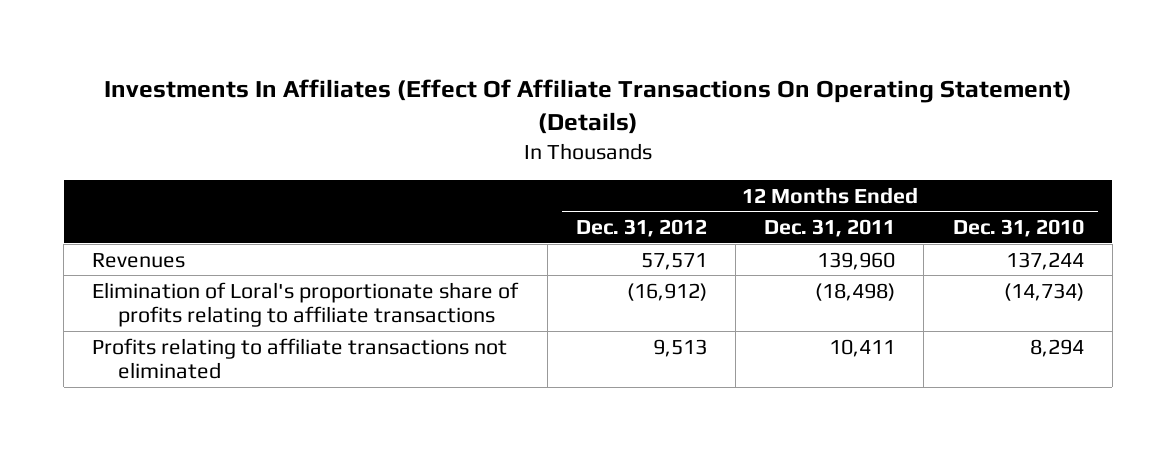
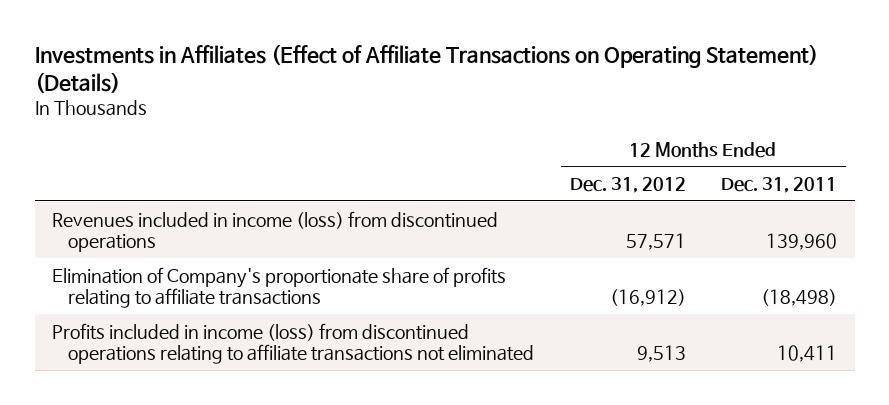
- Investments In Affiliates (Effect Of Affiliate Transactions On Operating Statement) (Details)
+ Investments in Affiliates (Effect of Affiliate Transactions on Operating Statement) (Details)
- | 12 Months Ended Dec. 31, 2012 | 12 Months Ended Dec. 31, 2011 | 12 Months Ended Dec. 31, 2010
+ | 12 Months Ended Dec. 31, 2012 | 12 Months Ended Dec. 31, 2011
- Revenues | 57,571 | 139,960 | 137,244
- Elimination of Loral's proportionate share of profits relating to affiliate transactions | (16,912) | (18,498) | (14,734)
- Profits relating to affiliate transactions not eliminated | 9,513 | 10,411 | 8,294
+ Revenues included in income (loss) from discontinued operations | 57,571 | 139,960
+ Elimination of Company's proportionate share of profits relating to affiliate transactions | (16,912) | (18,498)
+ Profits included in income (loss) from discontinued operations relating to affiliate transactions not eliminated | 9,513 | 10,411

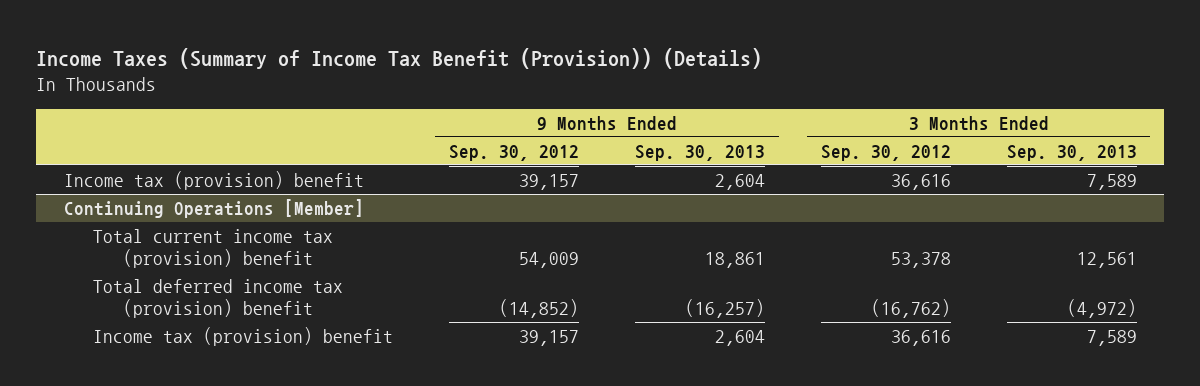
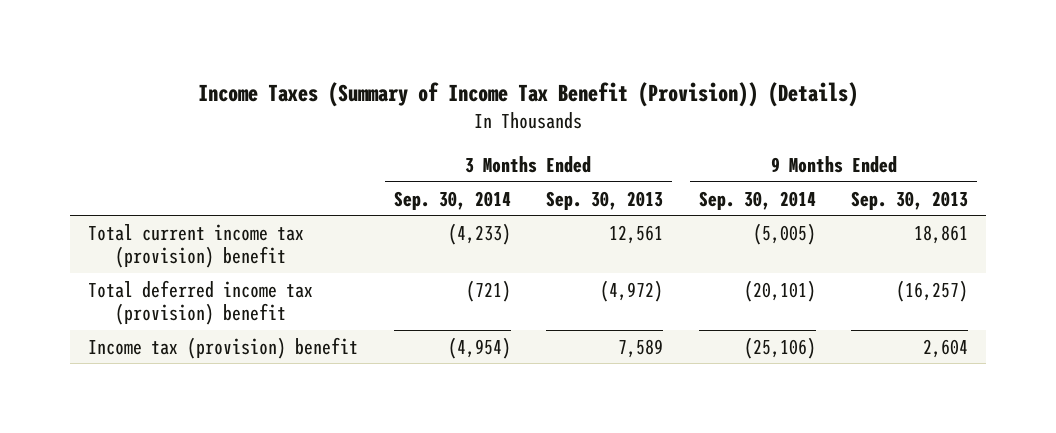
- | 9 Months Ended Sep. 30, 2012 | 9 Months Ended Sep. 30, 2013 | 3 Months Ended Sep. 30, 2012 | 3 Months Ended Sep. 30, 2013
+ | 3 Months Ended Sep. 30, 2014 | 3 Months Ended Sep. 30, 2013 | 9 Months Ended Sep. 30, 2014 | 9 Months Ended Sep. 30, 2013
- Income tax (provision) benefit | 39,157 | 2,604 | 36,616 | 7,589
- Continuing Operations [Member]

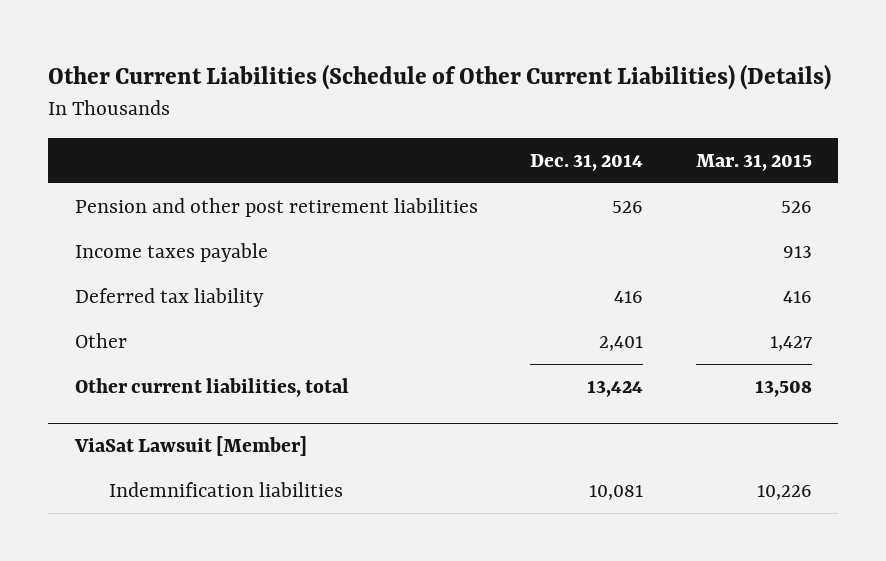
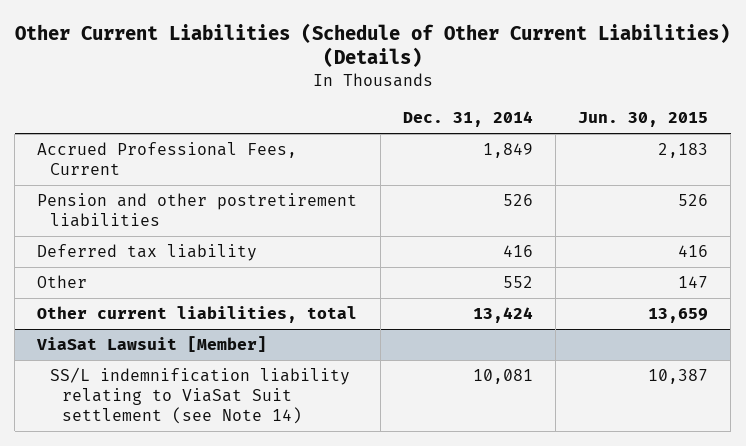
- | Dec. 31, 2014 | Mar. 31, 2015
+ | Dec. 31, 2014 | Jun. 30, 2015
- Pension and other post retirement liabilities | 526 | 526
- Income taxes payable | | 913
+ Accrued Professional Fees, Current | 1,849 | 2,183
+ Pension and other postretirement liabilities | 526 | 526
- Other | 2,401 | 1,427
+ Other | 552 | 147
@ ViaSat Lawsuit [Member]
- Indemnification liabilities | 10,081 | 10,226
+ SS/L indemnification liability relating to ViaSat Suit settlement (see Note 14) | 10,081 | 10,387

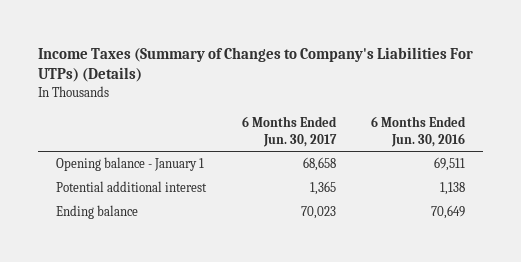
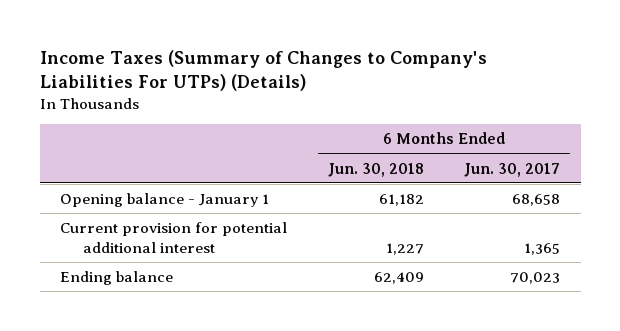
- | 6 Months Ended Jun. 30, 2017 | 6 Months Ended Jun. 30, 2016
+ | 6 Months Ended Jun. 30, 2018 | 6 Months Ended Jun. 30, 2017
- Potential additional interest | 1,365 | 1,138
+ Current provision for potential additional interest | 1,227 | 1,365

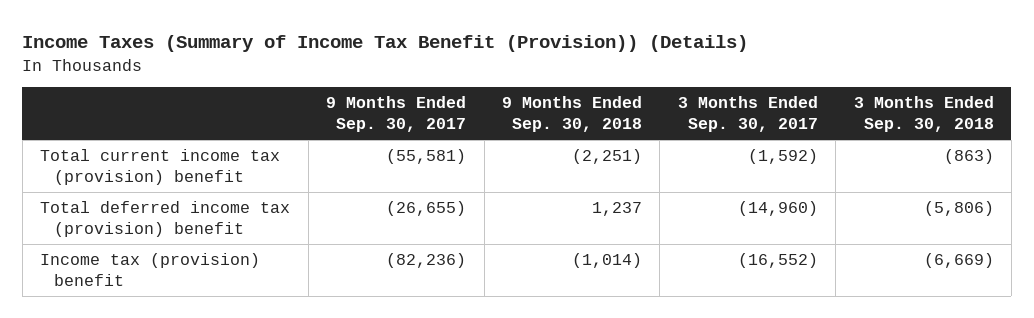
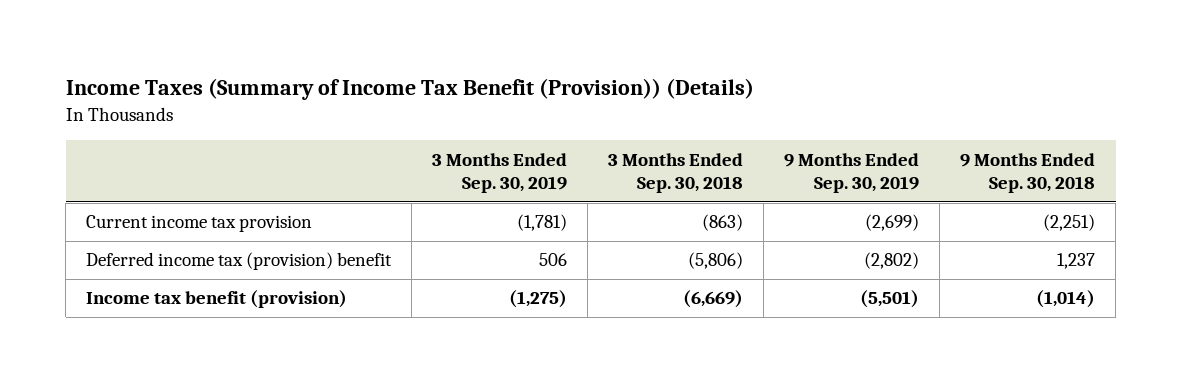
- | 9 Months Ended Sep. 30, 2017 | 9 Months Ended Sep. 30, 2018 | 3 Months Ended Sep. 30, 2017 | 3 Months Ended Sep. 30, 2018
+ | 3 Months Ended Sep. 30, 2019 | 3 Months Ended Sep. 30, 2018 | 9 Months Ended Sep. 30, 2019 | 9 Months Ended Sep. 30, 2018
- Total current income tax (provision) benefit | (55,581) | (2,251) | (1,592) | (863)
- Total deferred income tax (provision) benefit | (26,655) | 1,237 | (14,960) | (5,806)
- Income tax (provision) benefit | (82,236) | (1,014) | (16,552) | (6,669)
+ Current income tax provision | (1,781) | (863) | (2,699) | (2,251)
+ Deferred income tax (provision) benefit | 506 | (5,806) | (2,802) | 1,237
+ Income tax benefit (provision) | (1,275) | (6,669) | (5,501) | (1,014)

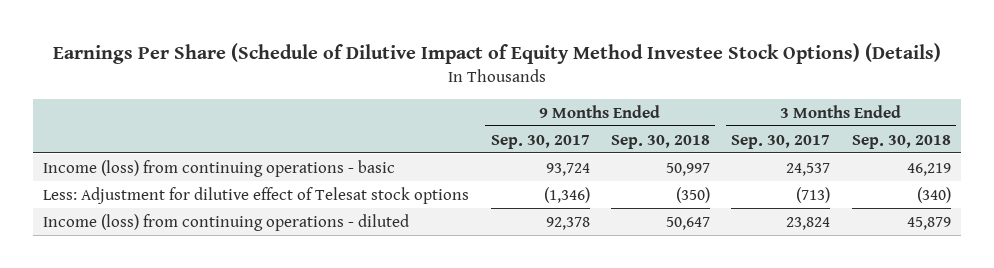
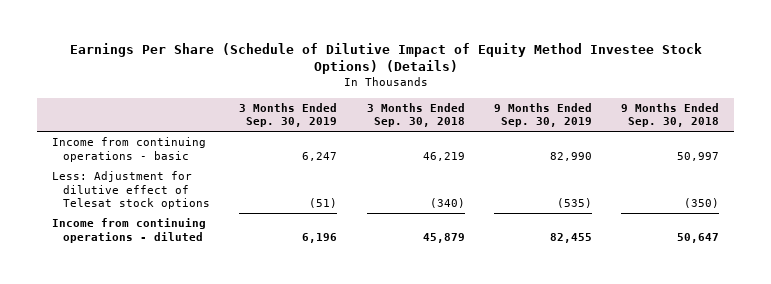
- | 9 Months Ended Sep. 30, 2017 | 9 Months Ended Sep. 30, 2018 | 3 Months Ended Sep. 30, 2017 | 3 Months Ended Sep. 30, 2018
+ | 3 Months Ended Sep. 30, 2019 | 3 Months Ended Sep. 30, 2018 | 9 Months Ended Sep. 30, 2019 | 9 Months Ended Sep. 30, 2018
- Income (loss) from continuing operations - basic | 93,724 | 50,997 | 24,537 | 46,219
+ Income from continuing operations - basic | 6,247 | 46,219 | 82,990 | 50,997
- Income (loss) from continuing operations - diluted | 92,378 | 50,647 | 23,824 | 45,879
+ Income from continuing operations - diluted | 6,196 | 45,879 | 82,455 | 50,647

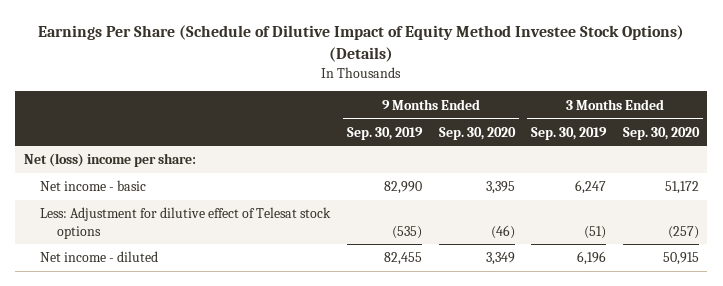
- | 3 Months Ended Sep. 30, 2019 | 3 Months Ended Sep. 30, 2018 | 9 Months Ended Sep. 30, 2019 | 9 Months Ended Sep. 30, 2018
+ | 9 Months Ended Sep. 30, 2019 | 9 Months Ended Sep. 30, 2020 | 3 Months Ended Sep. 30, 2019 | 3 Months Ended Sep. 30, 2020
- Income from continuing operations - basic | 6,247 | 46,219 | 82,990 | 50,997
+ Net (loss) income per share:
+ Net income - basic | 82,990 | 3,395 | 6,247 | 51,172
- Income from continuing operations - diluted | 6,196 | 45,879 | 82,455 | 50,647
+ Net income - diluted | 82,455 | 3,349 | 6,196 | 50,915

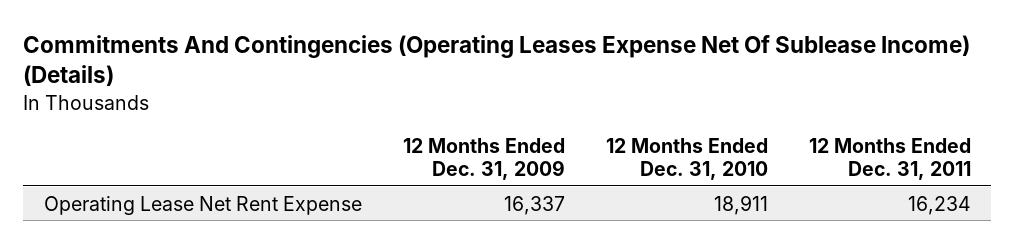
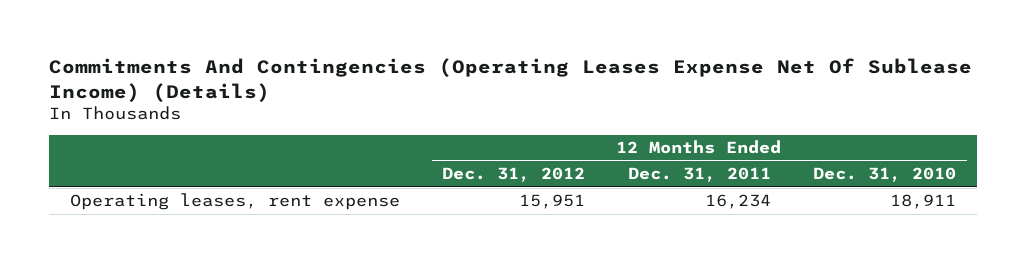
- | 12 Months Ended Dec. 31, 2009 | 12 Months Ended Dec. 31, 2010 | 12 Months Ended Dec. 31, 2011
+ | 12 Months Ended Dec. 31, 2012 | 12 Months Ended Dec. 31, 2011 | 12 Months Ended Dec. 31, 2010
- Operating Lease Net Rent Expense | 16,337 | 18,911 | 16,234
+ Operating leases, rent expense | 15,951 | 16,234 | 18,911

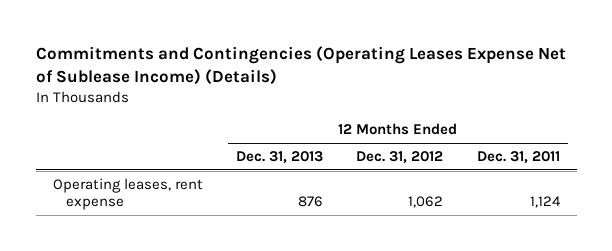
- Commitments And Contingencies (Operating Leases Expense Net Of Sublease Income) (Details)
+ Commitments and Contingencies (Operating Leases Expense Net of Sublease Income) (Details)
- | 12 Months Ended Dec. 31, 2012 | 12 Months Ended Dec. 31, 2011 | 12 Months Ended Dec. 31, 2010
+ | 12 Months Ended Dec. 31, 2013 | 12 Months Ended Dec. 31, 2012 | 12 Months Ended Dec. 31, 2011
- Operating leases, rent expense | 15,951 | 16,234 | 18,911
+ Operating leases, rent expense | 876 | 1,062 | 1,124

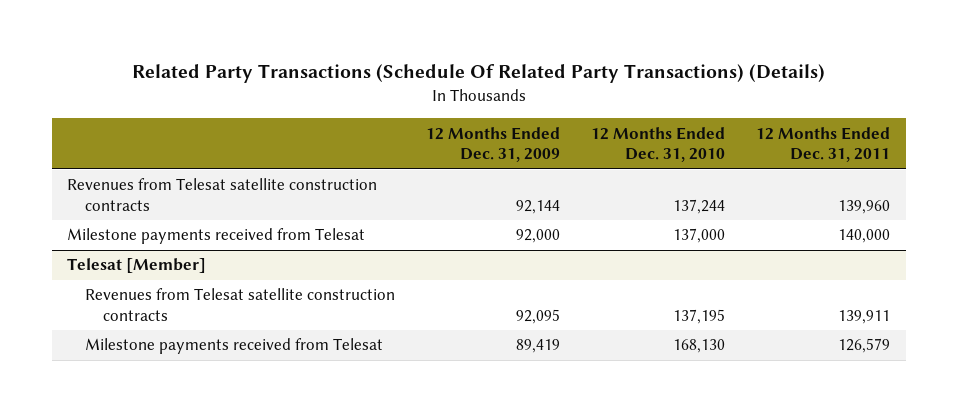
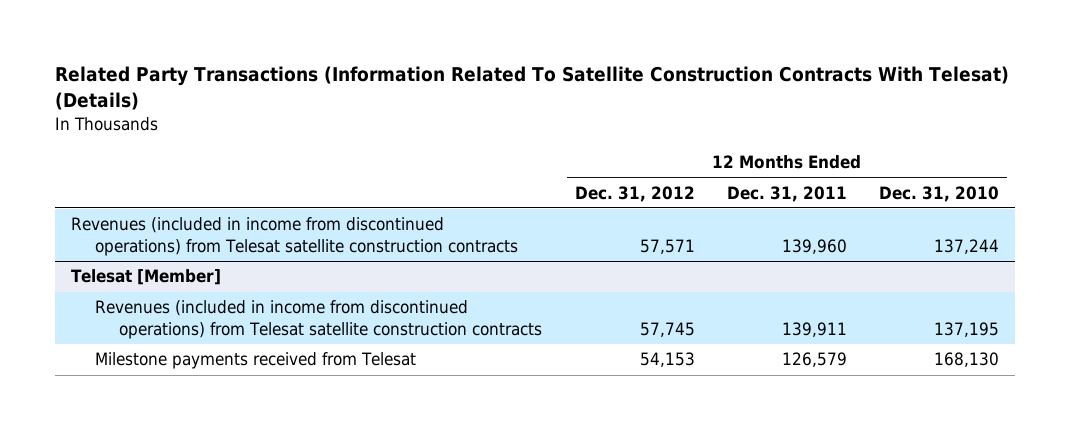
- Related Party Transactions (Schedule Of Related Party Transactions) (Details)
+ Related Party Transactions (Information Related To Satellite Construction Contracts With Telesat) (Details)
- | 12 Months Ended Dec. 31, 2009 | 12 Months Ended Dec. 31, 2010 | 12 Months Ended Dec. 31, 2011
+ | 12 Months Ended Dec. 31, 2012 | 12 Months Ended Dec. 31, 2011 | 12 Months Ended Dec. 31, 2010
- Revenues from Telesat satellite construction contracts | 92,144 | 137,244 | 139,960
- Milestone payments received from Telesat | 92,000 | 137,000 | 140,000
+ Revenues (included in income from discontinued operations) from Telesat satellite construction contracts | 57,571 | 139,960 | 137,244
@ Telesat [Member]
- Revenues from Telesat satellite construction contracts | 92,095 | 137,195 | 139,911
+ Revenues (included in income from discontinued operations) from Telesat satellite construction contracts | 57,745 | 139,911 | 137,195

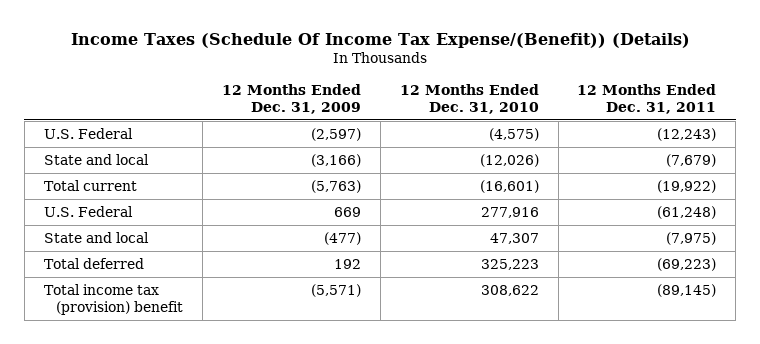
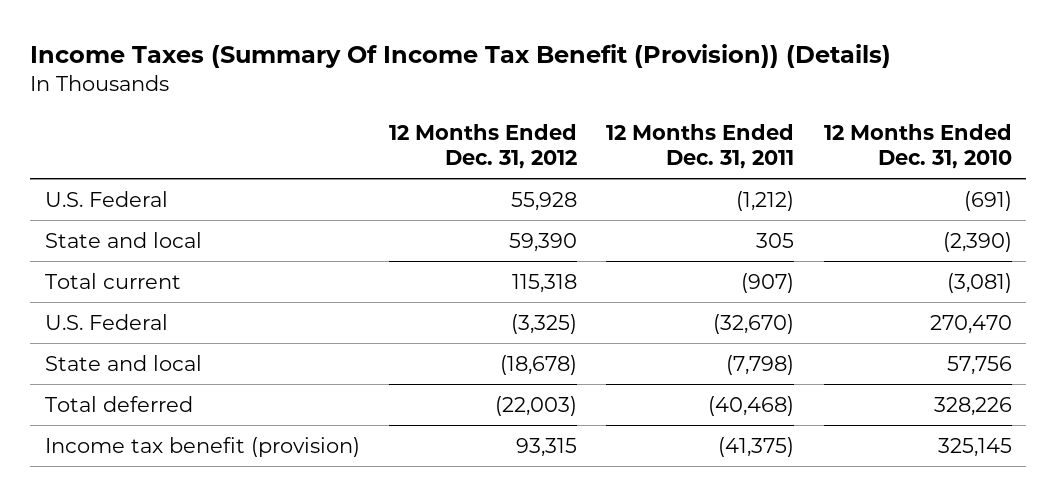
- Income Taxes (Schedule Of Income Tax Expense/(Benefit)) (Details)
+ Income Taxes (Summary Of Income Tax Benefit (Provision)) (Details)
- | 12 Months Ended Dec. 31, 2009 | 12 Months Ended Dec. 31, 2010 | 12 Months Ended Dec. 31, 2011
+ | 12 Months Ended Dec. 31, 2012 | 12 Months Ended Dec. 31, 2011 | 12 Months Ended Dec. 31, 2010
- U.S. Federal | (2,597) | (4,575) | (12,243)
- State and local | (3,166) | (12,026) | (7,679)
- Total current | (5,763) | (16,601) | (19,922)
- U.S. Federal | 669 | 277,916 | (61,248)
- State and local | (477) | 47,307 | (7,975)
- Total deferred | 192 | 325,223 | (69,223)
- Total income tax (provision) benefit | (5,571) | 308,622 | (89,145)
+ U.S. Federal | 55,928 | (1,212) | (691)
+ State and local | 59,390 | 305 | (2,390)
+ Total current | 115,318 | (907) | (3,081)
+ U.S. Federal | (3,325) | (32,670) | 270,470
+ State and local | (18,678) | (7,798) | 57,756
+ Total deferred | (22,003) | (40,468) | 328,226
+ Income tax benefit (provision) | 93,315 | (41,375) | 325,145

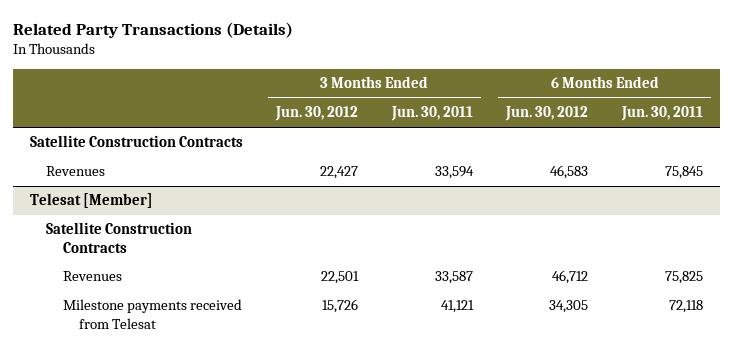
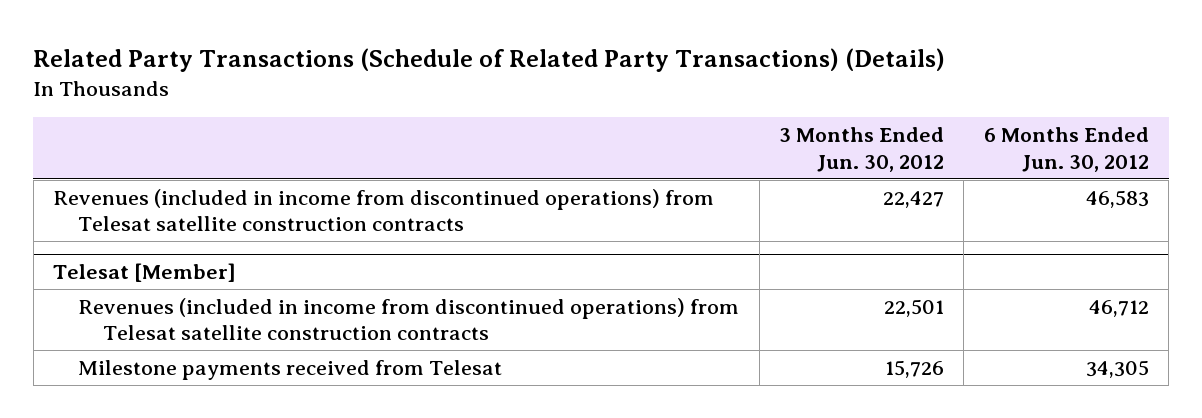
- Related Party Transactions (Details)
+ Related Party Transactions (Schedule of Related Party Transactions) (Details)
- | 3 Months Ended Jun. 30, 2012 | 3 Months Ended Jun. 30, 2011 | 6 Months Ended Jun. 30, 2012 | 6 Months Ended Jun. 30, 2011
+ | 3 Months Ended Jun. 30, 2012 | 6 Months Ended Jun. 30, 2012
- Satellite Construction Contracts
- Revenues | 22,427 | 33,594 | 46,583 | 75,845
+ Revenues (included in income from discontinued operations) from Telesat satellite construction contracts | 22,427 | 46,583
@ Telesat [Member]
- Satellite Construction Contracts
- Revenues | 22,501 | 33,587 | 46,712 | 75,825
+ Revenues (included in income from discontinued operations) from Telesat satellite construction contracts | 22,501 | 46,712

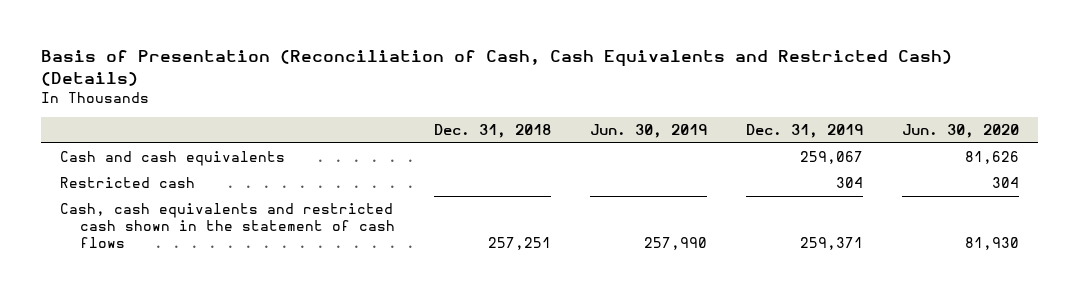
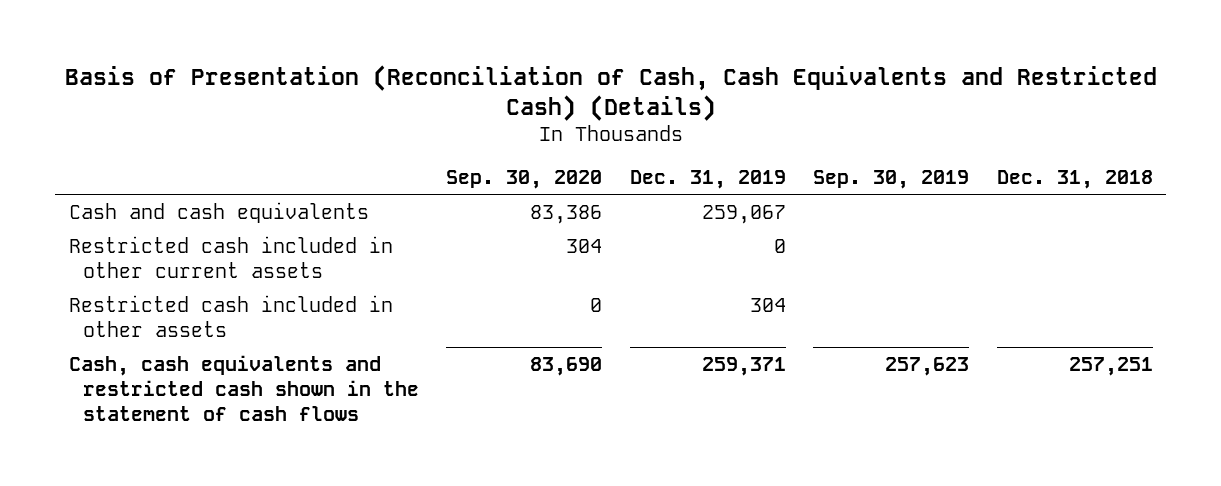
- | Dec. 31, 2018 | Jun. 30, 2019 | Dec. 31, 2019 | Jun. 30, 2020
+ | Sep. 30, 2020 | Dec. 31, 2019 | Sep. 30, 2019 | Dec. 31, 2018
- Restricted cash | | | 304 | 304
+ Restricted cash included in other current assets | 304 | 0 | |
+ Restricted cash included in other assets | 0 | 304 | |

